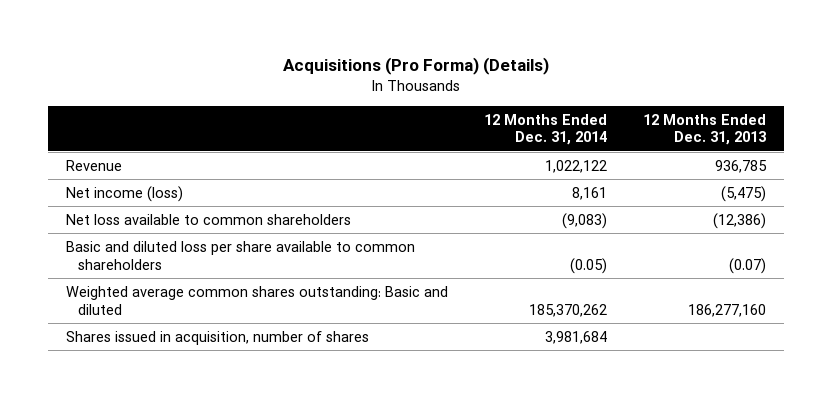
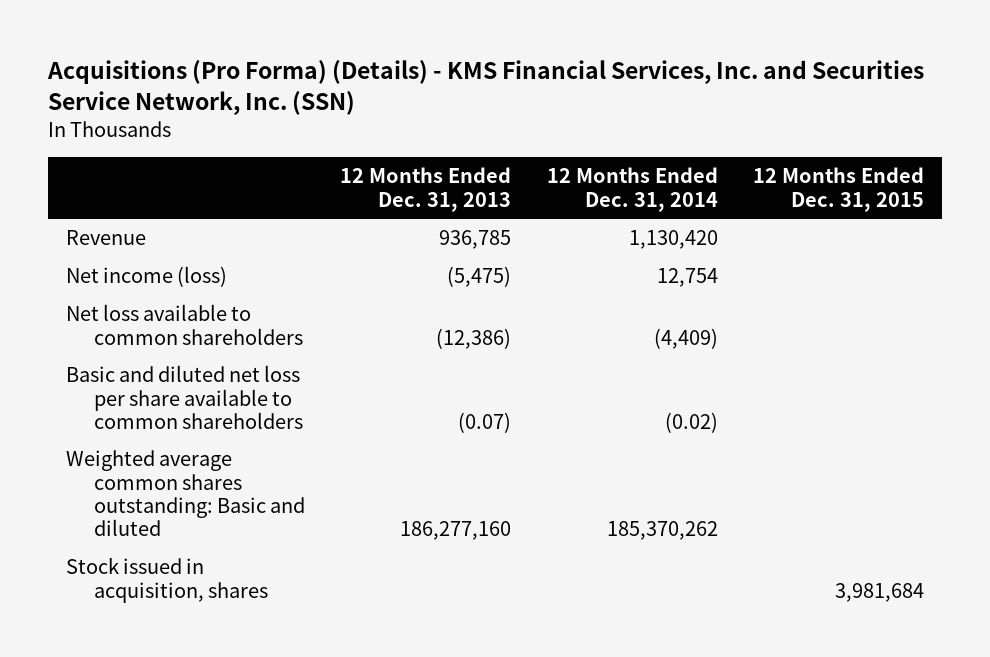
- Acquisitions (Pro Forma) (Details)
+ Acquisitions (Pro Forma) (Details) - KMS Financial Services, Inc. and Securities Service Network, Inc. (SSN)
- | 12 Months Ended Dec. 31, 2014 | 12 Months Ended Dec. 31, 2013
+ | 12 Months Ended Dec. 31, 2013 | 12 Months Ended Dec. 31, 2014 | 12 Months Ended Dec. 31, 2015
- Revenue | 1,022,122 | 936,785
- Net income (loss) | 8,161 | (5,475)
- Net loss available to common shareholders | (9,083) | (12,386)
- Basic and diluted loss per share available to common shareholders | (0.05) | (0.07)
+ Revenue | 936,785 | 1,130,420 |
+ Net income (loss) | (5,475) | 12,754 |
+ Net loss available to common shareholders | (12,386) | (4,409) |
+ Basic and diluted net loss per share available to common shareholders | (0.07) | (0.02) |
- Shares issued in acquisition, number of shares | 3,981,684 |
+ Stock issued in acquisition, shares | | | 3,981,684

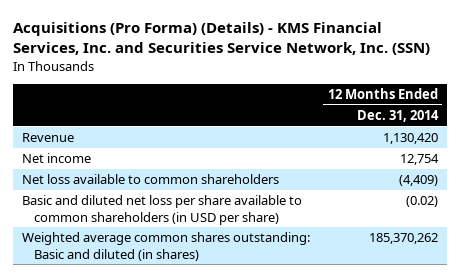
- | 12 Months Ended Dec. 31, 2013 | 12 Months Ended Dec. 31, 2014 | 12 Months Ended Dec. 31, 2015
+ | 12 Months Ended Dec. 31, 2014
- Net income (loss) | (5,475) | 12,754 |
+ Net income | 12,754
- Basic and diluted net loss per share available to common shareholders | (0.07) | (0.02) |
- Weighted average common shares outstanding: Basic and diluted | 186,277,160 | 185,370,262 |
- Stock issued in acquisition, shares | | | 3,981,684
+ Basic and diluted net loss per share available to common shareholders (in USD per share) | (0.02)
+ Weighted average common shares outstanding: Basic and diluted (in shares) | 185,370,262

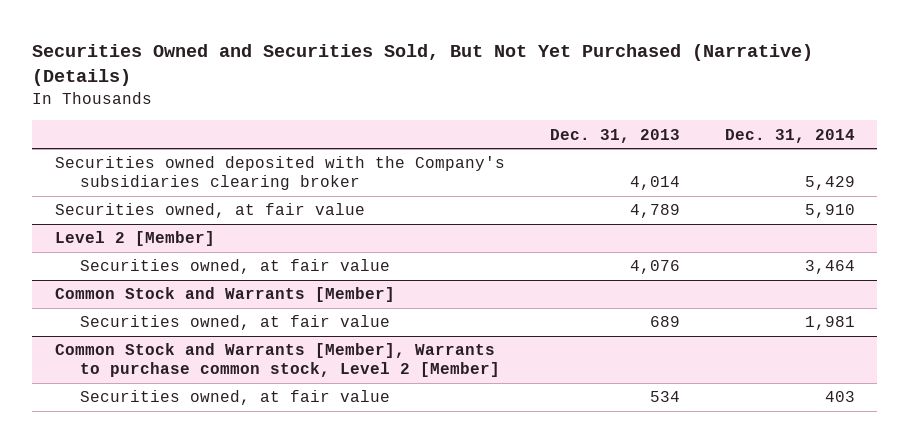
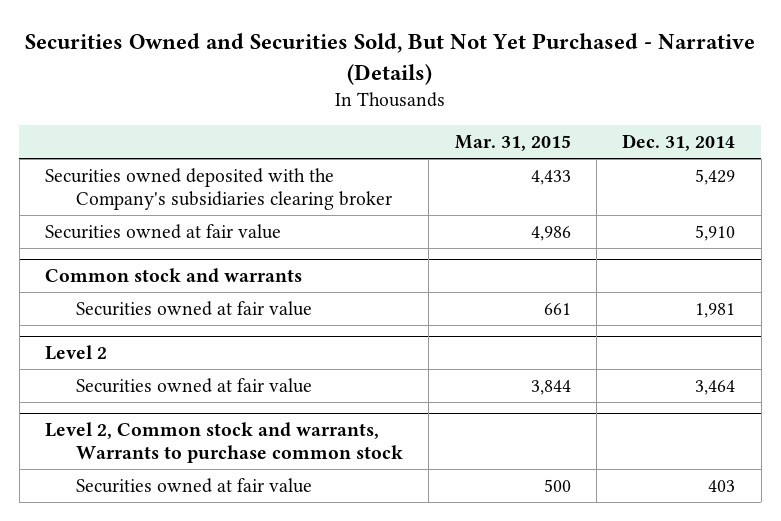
- Securities Owned and Securities Sold, But Not Yet Purchased (Narrative) (Details)
+ Securities Owned and Securities Sold, But Not Yet Purchased - Narrative (Details)
- | Dec. 31, 2013 | Dec. 31, 2014
+ | Mar. 31, 2015 | Dec. 31, 2014
- Securities owned, at fair value | 4,789 | 5,910
- Level 2 [Member]
- Securities owned, at fair value | 4,076 | 3,464
- Common Stock and Warrants [Member]
- Securities owned, at fair value | 689 | 1,981
- Common Stock and Warrants [Member], Warrants to purchase common stock, Level 2 [Member]
- Securities owned, at fair value | 534 | 403
+ Securities owned at fair value | 4,986 | 5,910
+ Common stock and warrants
+ Securities owned at fair value | 661 | 1,981
+ Level 2
+ Securities owned at fair value | 3,844 | 3,464
+ Level 2, Common stock and warrants, Warrants to purchase common stock
+ Securities owned at fair value | 500 | 403

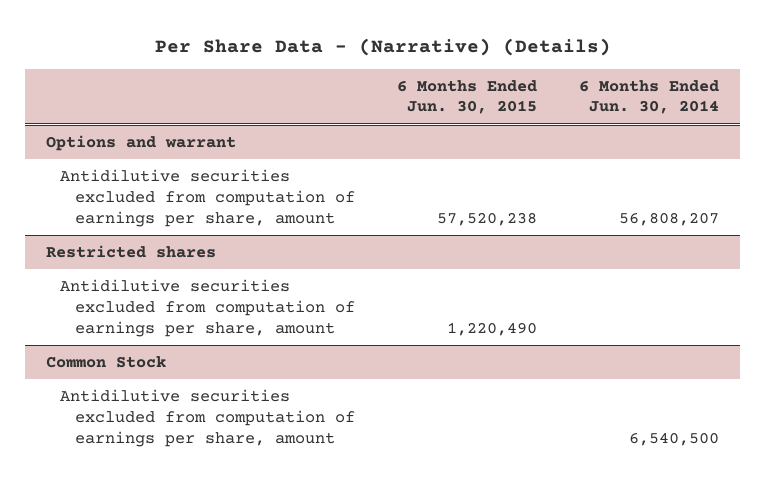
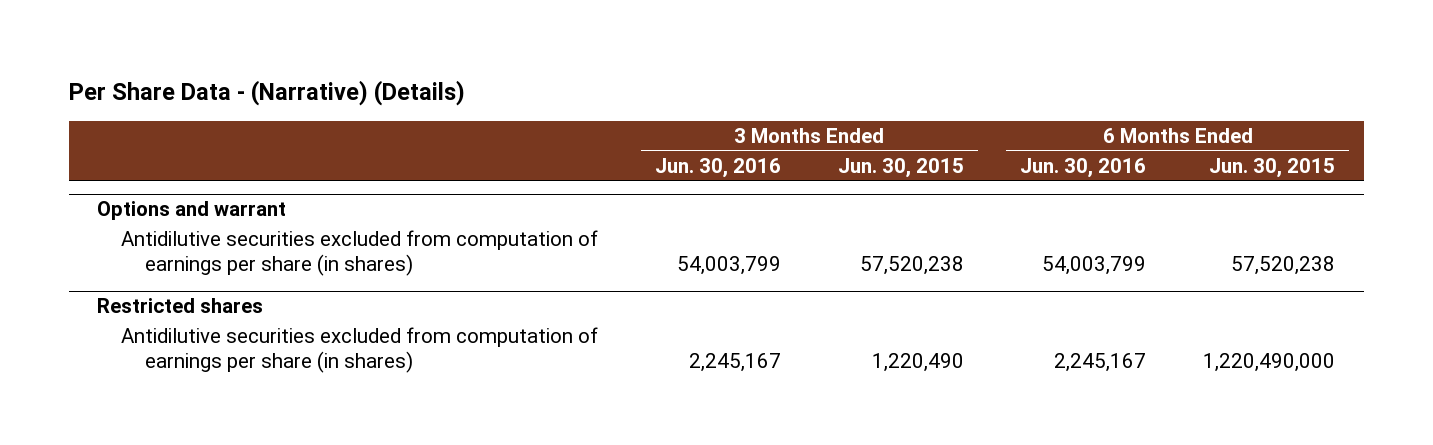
- | 6 Months Ended Jun. 30, 2015 | 6 Months Ended Jun. 30, 2014
+ | 3 Months Ended Jun. 30, 2016 | 3 Months Ended Jun. 30, 2015 | 6 Months Ended Jun. 30, 2016 | 6 Months Ended Jun. 30, 2015
@ Options and warrant
- Antidilutive securities excluded from computation of earnings per share, amount | 57,520,238 | 56,808,207
+ Antidilutive securities excluded from computation of earnings per share (in shares) | 54,003,799 | 57,520,238 | 54,003,799 | 57,520,238
@ Restricted shares
- Antidilutive securities excluded from computation of earnings per share, amount | 1,220,490 |
- Common Stock
- Antidilutive securities excluded from computation of earnings per share, amount | | 6,540,500
@ Restricted shares
+ Antidilutive securities excluded from computation of earnings per share (in shares) | 2,245,167 | 1,220,490 | 2,245,167 | 1,220,490,000

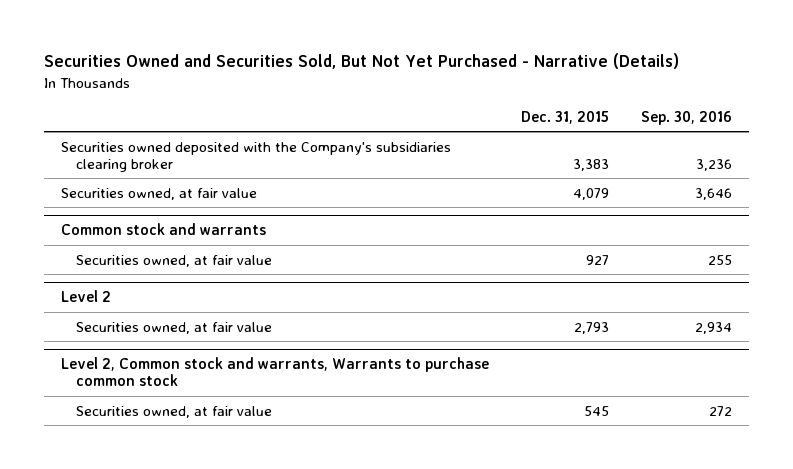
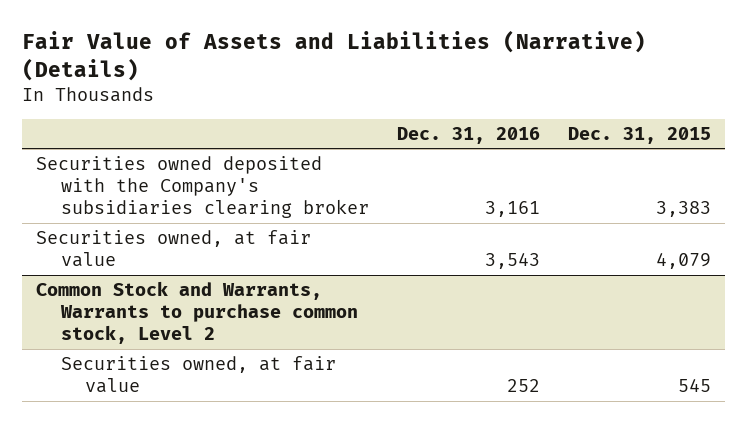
- Securities Owned and Securities Sold, But Not Yet Purchased - Narrative (Details)
+ Fair Value of Assets and Liabilities (Narrative) (Details)
- | Dec. 31, 2015 | Sep. 30, 2016
+ | Dec. 31, 2016 | Dec. 31, 2015
- Common stock and warrants
- Securities owned, at fair value | 927 | 255
- Level 2
- Securities owned, at fair value | 2,793 | 2,934
- Level 2, Common stock and warrants, Warrants to purchase common stock
+ Common Stock and Warrants, Warrants to purchase common stock, Level 2

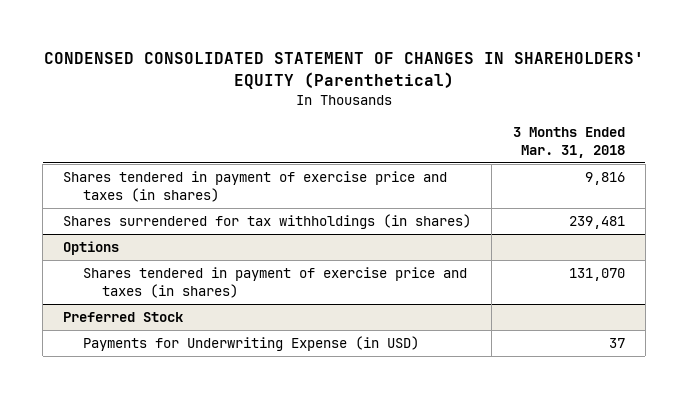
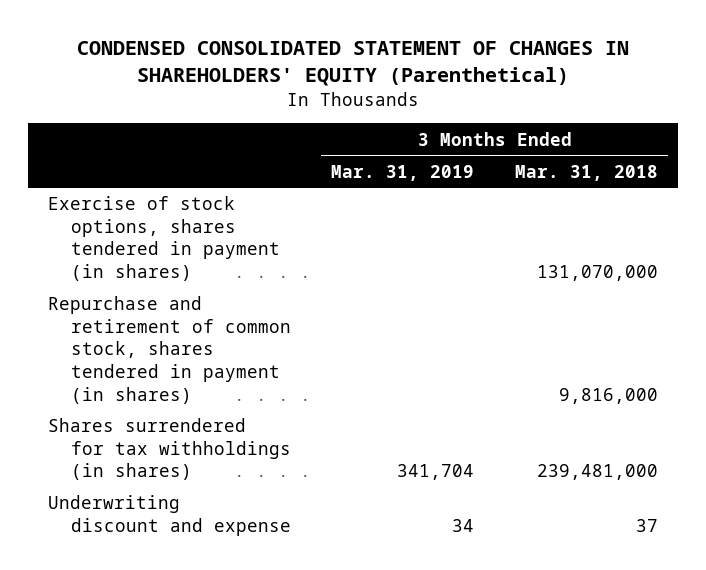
- | 3 Months Ended Mar. 31, 2018
+ | 3 Months Ended Mar. 31, 2019 | 3 Months Ended Mar. 31, 2018
- Shares tendered in payment of exercise price and taxes (in shares) | 9,816
- Shares surrendered for tax withholdings (in shares) | 239,481
- Options
- Shares tendered in payment of exercise price and taxes (in shares) | 131,070
- Preferred Stock
- Payments for Underwriting Expense (in USD) | 37
+ Exercise of stock options, shares tendered in payment (in shares) | | 131,070,000
+ Repurchase and retirement of common stock, shares tendered in payment (in shares) | | 9,816,000
+ Shares surrendered for tax withholdings (in shares) | 341,704 | 239,481,000
+ Underwriting discount and expense | 34 | 37

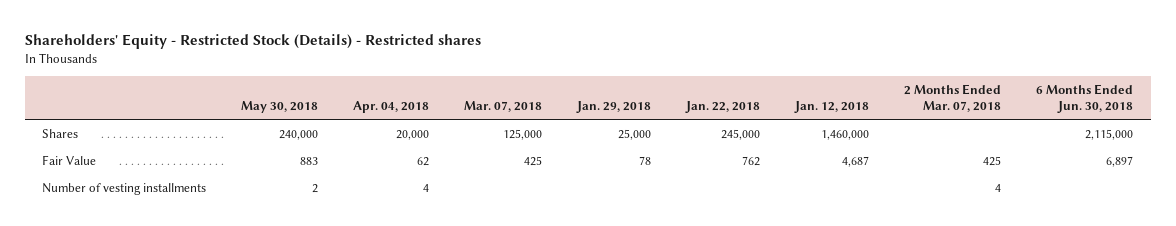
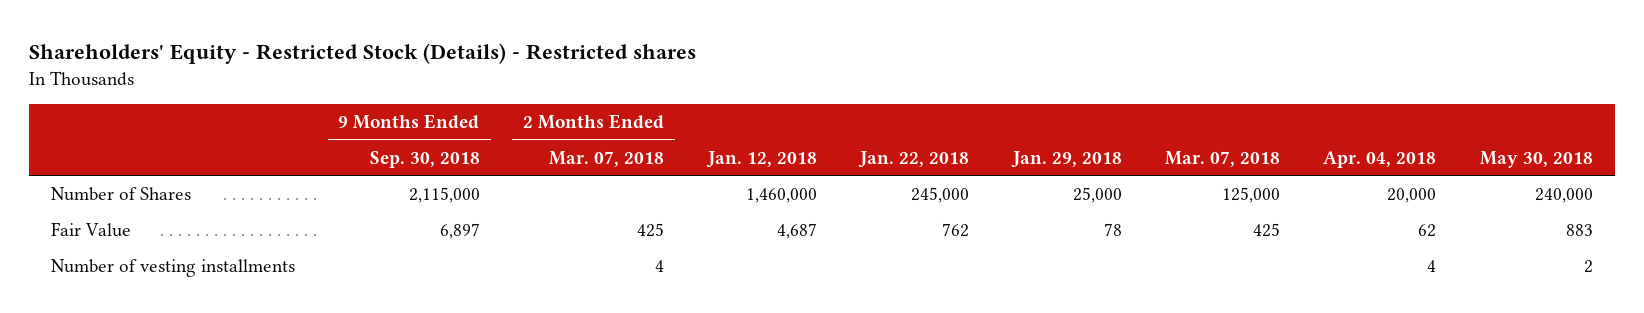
- | May 30, 2018 | Apr. 04, 2018 | Mar. 07, 2018 | Jan. 29, 2018 | Jan. 22, 2018 | Jan. 12, 2018 | 2 Months Ended Mar. 07, 2018 | 6 Months Ended Jun. 30, 2018
+ | 9 Months Ended Sep. 30, 2018 | 2 Months Ended Mar. 07, 2018 | Jan. 12, 2018 | Jan. 22, 2018 | Jan. 29, 2018 | Mar. 07, 2018 | Apr. 04, 2018 | May 30, 2018
- Shares | 240,000 | 20,000 | 125,000 | 25,000 | 245,000 | 1,460,000 | | 2,115,000
+ Number of Shares | 2,115,000 | | 1,460,000 | 245,000 | 25,000 | 125,000 | 20,000 | 240,000

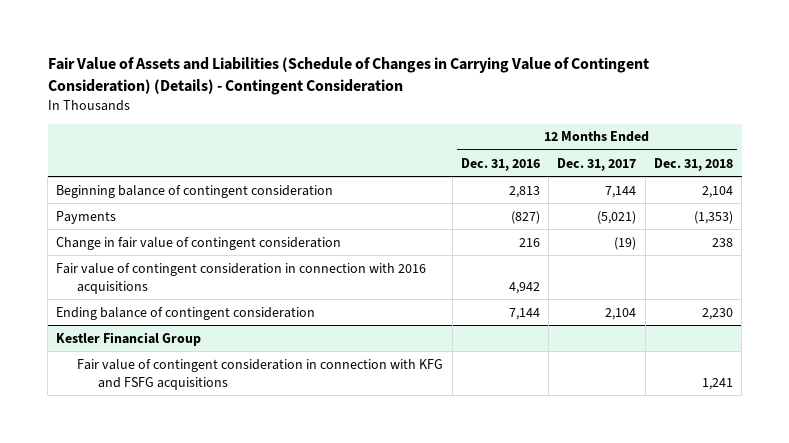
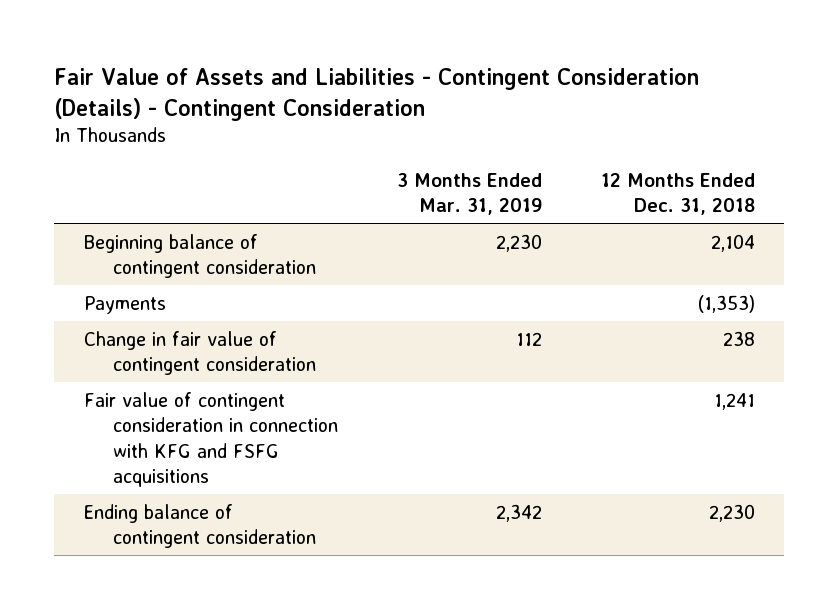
- Fair Value of Assets and Liabilities (Schedule of Changes in Carrying Value of Contingent Consideration) (Details) - Contingent Consideration
+ Fair Value of Assets and Liabilities - Contingent Consideration (Details) - Contingent Consideration
- | 12 Months Ended Dec. 31, 2016 | 12 Months Ended Dec. 31, 2017 | 12 Months Ended Dec. 31, 2018
+ | 3 Months Ended Mar. 31, 2019 | 12 Months Ended Dec. 31, 2018
- Fair value of contingent consideration in connection with 2016 acquisitions | 4,942 | |
- Kestler Financial Group
moved down: Ending balance of contingent consideration | 2,342 | 2,230

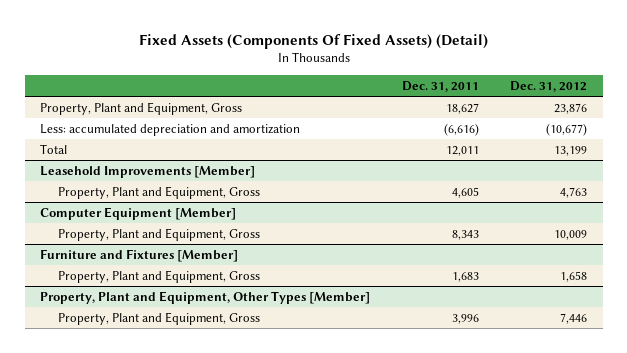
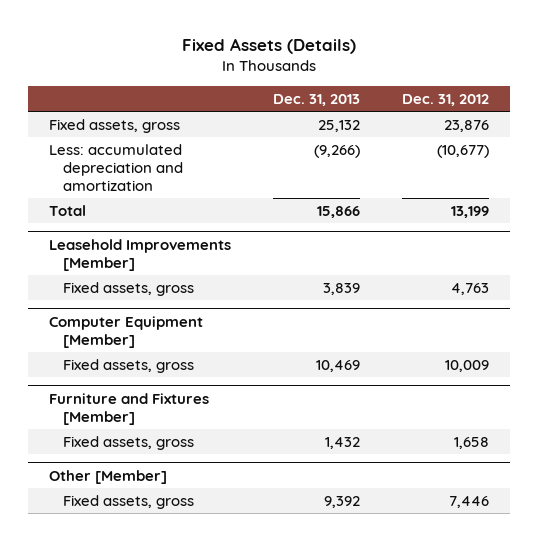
- Fixed Assets (Components Of Fixed Assets) (Detail)
+ Fixed Assets (Details)
- | Dec. 31, 2011 | Dec. 31, 2012
+ | Dec. 31, 2013 | Dec. 31, 2012
- Property, Plant and Equipment, Gross | 18,627 | 23,876
+ Fixed assets, gross | 25,132 | 23,876
@ Leasehold Improvements [Member]
- Property, Plant and Equipment, Gross | 4,605 | 4,763
+ Fixed assets, gross | 3,839 | 4,763
@ Computer Equipment [Member]
- Property, Plant and Equipment, Gross | 8,343 | 10,009
+ Fixed assets, gross | 10,469 | 10,009
@ Furniture and Fixtures [Member]
- Property, Plant and Equipment, Gross | 1,683 | 1,658
- Property, Plant and Equipment, Other Types [Member]
- Property, Plant and Equipment, Gross | 3,996 | 7,446
@ Furniture and Fixtures [Member]
+ Fixed assets, gross | 1,432 | 1,658
+ Other [Member]
+ Fixed assets, gross | 9,392 | 7,446

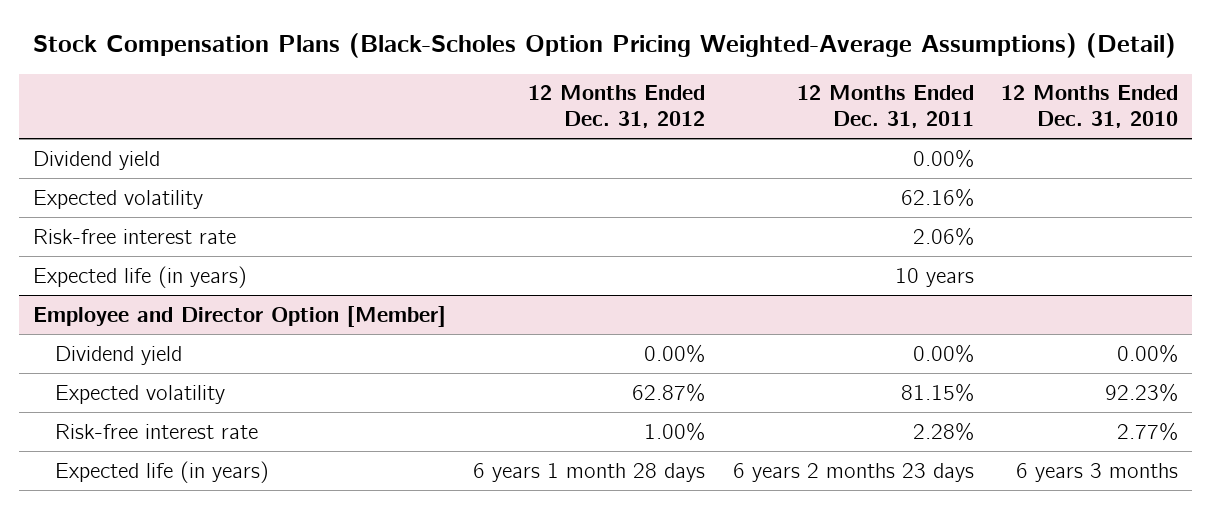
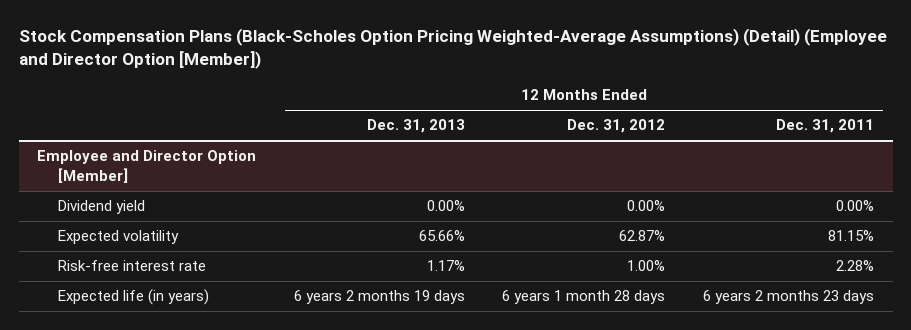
- Stock Compensation Plans (Black-Scholes Option Pricing Weighted-Average Assumptions) (Detail)
+ Stock Compensation Plans (Black-Scholes Option Pricing Weighted-Average Assumptions) (Detail) (Employee and Director Option [Member])
- | 12 Months Ended Dec. 31, 2012 | 12 Months Ended Dec. 31, 2011 | 12 Months Ended Dec. 31, 2010
+ | 12 Months Ended Dec. 31, 2013 | 12 Months Ended Dec. 31, 2012 | 12 Months Ended Dec. 31, 2011
- Dividend yield | | 0.00% |
- Expected volatility | | 62.16% |
- Risk-free interest rate | | 2.06% |
- Expected life (in years) | | 10 years |

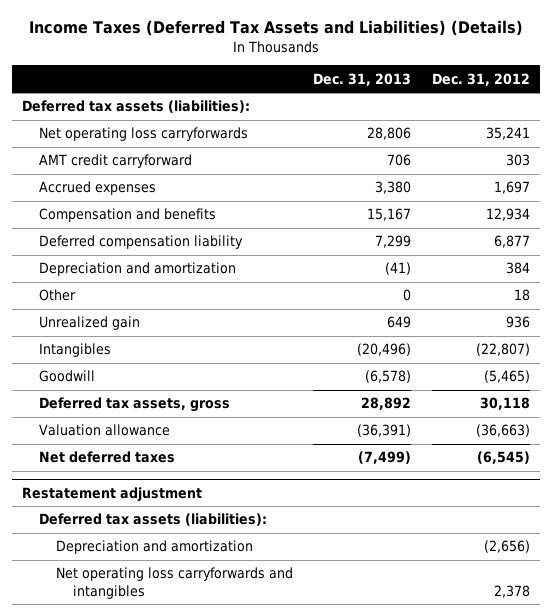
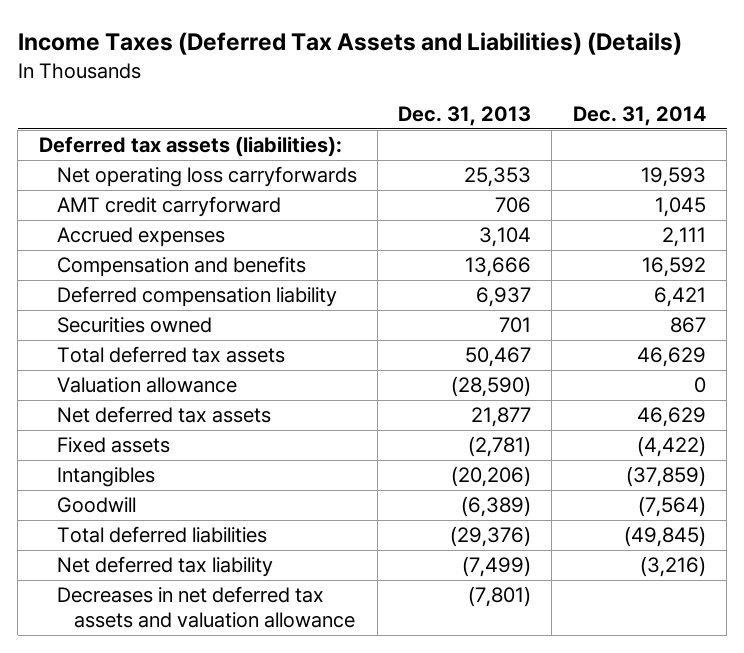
- | Dec. 31, 2013 | Dec. 31, 2012
+ | Dec. 31, 2013 | Dec. 31, 2014
- Net operating loss carryforwards | 28,806 | 35,241
+ Net operating loss carryforwards | 25,353 | 19,593
- Accrued expenses | 3,380 | 1,697
- Compensation and benefits | 15,167 | 12,934
- Deferred compensation liability | 7,299 | 6,877
- Depreciation and amortization | (41) | 384
- Other | 0 | 18
- Unrealized gain | 649 | 936
- Intangibles | (20,496) | (22,807)
- Goodwill | (6,578) | (5,465)
- Deferred tax assets, gross | 28,892 | 30,118
- Valuation allowance | (36,391) | (36,663)
- Net deferred taxes | (7,499) | (6,545)
- Restatement adjustment
- Deferred tax assets (liabilities):
- Depreciation and amortization | | (2,656)
- Net operating loss carryforwards and intangibles | | 2,378
+ Accrued expenses | 3,104 | 2,111
+ Compensation and benefits | 13,666 | 16,592
+ Deferred compensation liability | 6,937 | 6,421
+ Securities owned | 701 | 867
+ Total deferred tax assets | 50,467 | 46,629
+ Valuation allowance | (28,590) | 0
+ Net deferred tax assets | 21,877 | 46,629
+ Fixed assets | (2,781) | (4,422)
+ Intangibles | (20,206) | (37,859)
+ Goodwill | (6,389) | (7,564)
+ Total deferred liabilities | (29,376) | (49,845)
+ Net deferred tax liability | (7,499) | (3,216)
+ Decreases in net deferred tax assets and valuation allowance | (7,801) |

